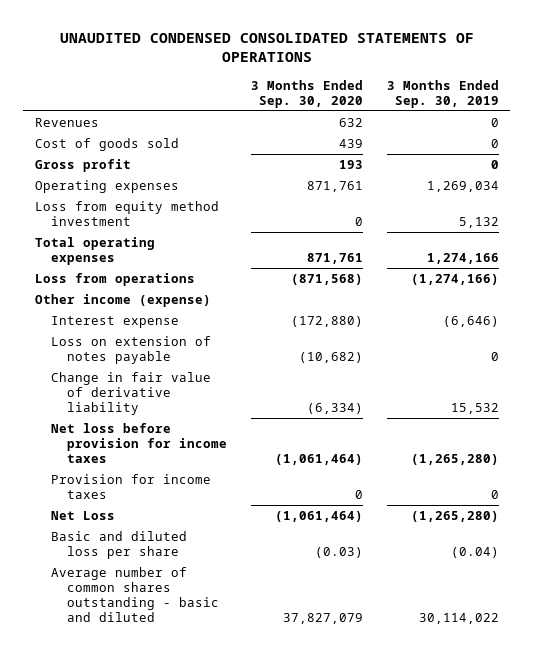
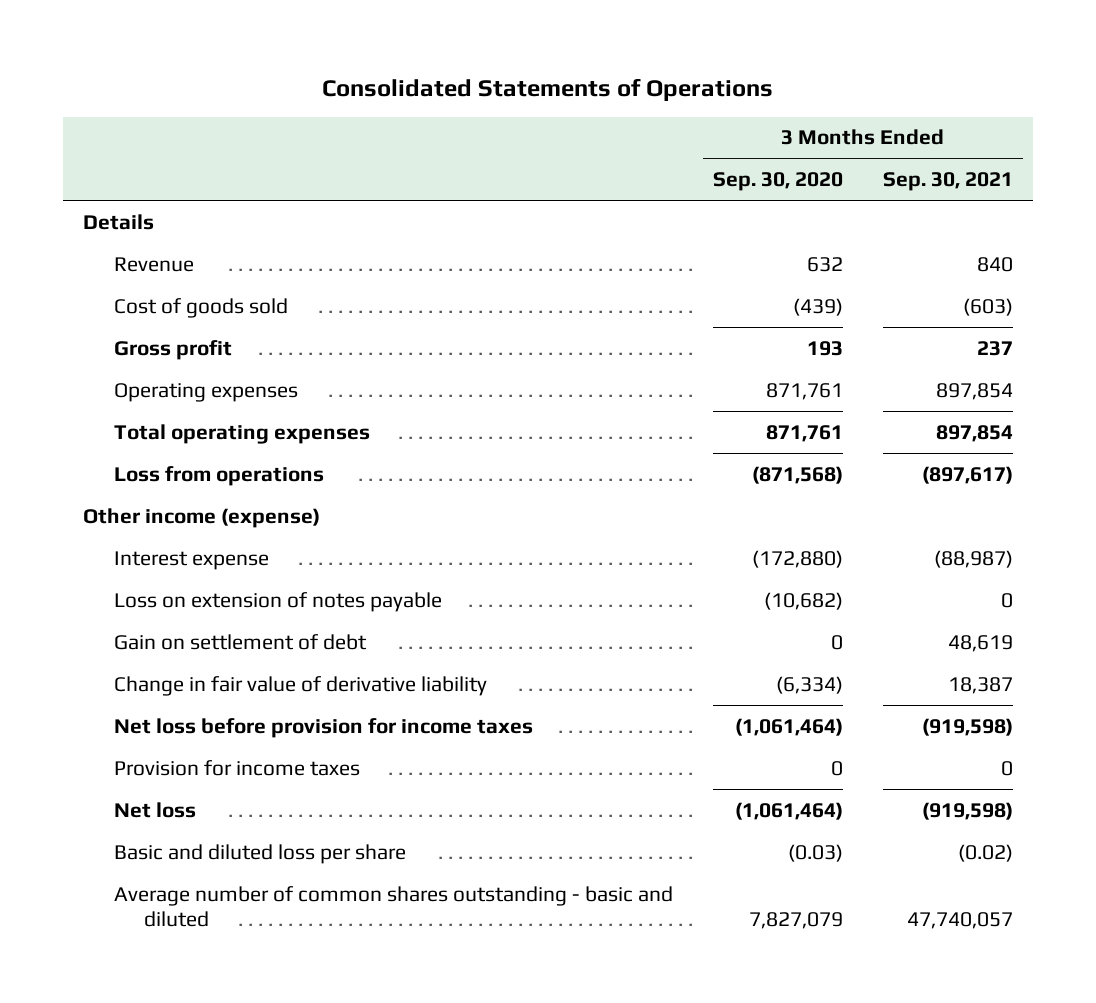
- UNAUDITED CONDENSED CONSOLIDATED STATEMENTS OF OPERATIONS
+ Consolidated Statements of Operations
- | 3 Months Ended Sep. 30, 2020 | 3 Months Ended Sep. 30, 2019
+ | 3 Months Ended Sep. 30, 2020 | 3 Months Ended Sep. 30, 2021
- Revenues | 632 | 0
- Cost of goods sold | 439 | 0
+ Details
+ Revenue | 632 | 840
+ Cost of goods sold | (439) | (603)
- Loss from equity method investment | 0 | 5,132
+ Gain on settlement of debt | 0 | 48,619
- Net Loss | (1,061,464) | (1,265,280)
+ Net loss | (1,061,464) | (919,598)
- Average number of common shares outstanding - basic and diluted | 37,827,079 | 30,114,022
+ Average number of common shares outstanding - basic and diluted | 7,827,079 | 47,740,057

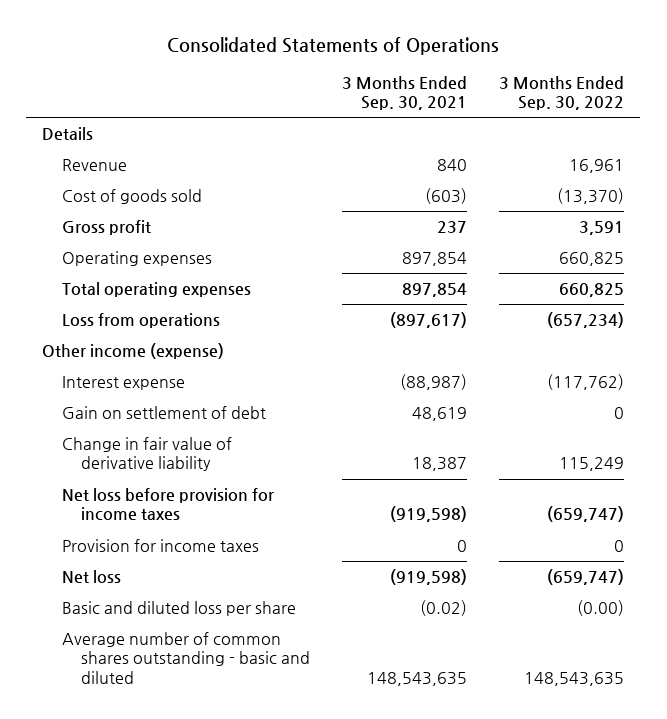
- | 3 Months Ended Sep. 30, 2020 | 3 Months Ended Sep. 30, 2021
+ | 3 Months Ended Sep. 30, 2021 | 3 Months Ended Sep. 30, 2022
- Loss on extension of notes payable | (10,682) | 0
- Average number of common shares outstanding - basic and diluted | 7,827,079 | 47,740,057
+ Average number of common shares outstanding - basic and diluted | 148,543,635 | 148,543,635

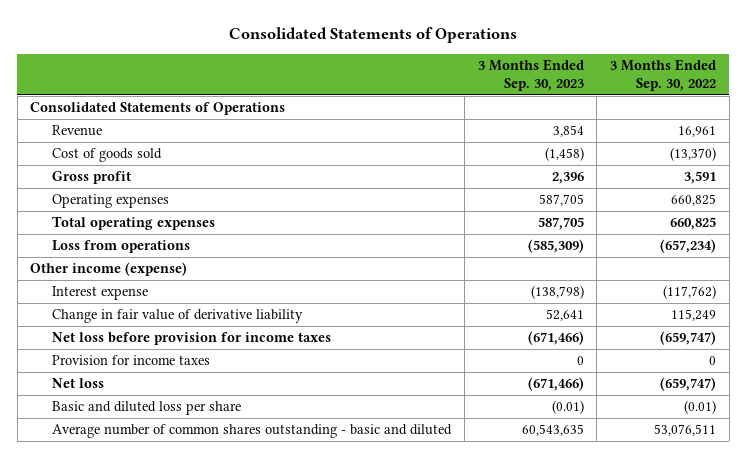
- | 3 Months Ended Sep. 30, 2021 | 3 Months Ended Sep. 30, 2022
+ | 3 Months Ended Sep. 30, 2023 | 3 Months Ended Sep. 30, 2022
- Details
+ Consolidated Statements of Operations
- Gain on settlement of debt | 48,619 | 0
- Basic and diluted loss per share | (0.02) | (0.00)
- Average number of common shares outstanding - basic and diluted | 148,543,635 | 148,543,635
+ Basic and diluted loss per share | (0.01) | (0.01)
+ Average number of common shares outstanding - basic and diluted | 60,543,635 | 53,076,511

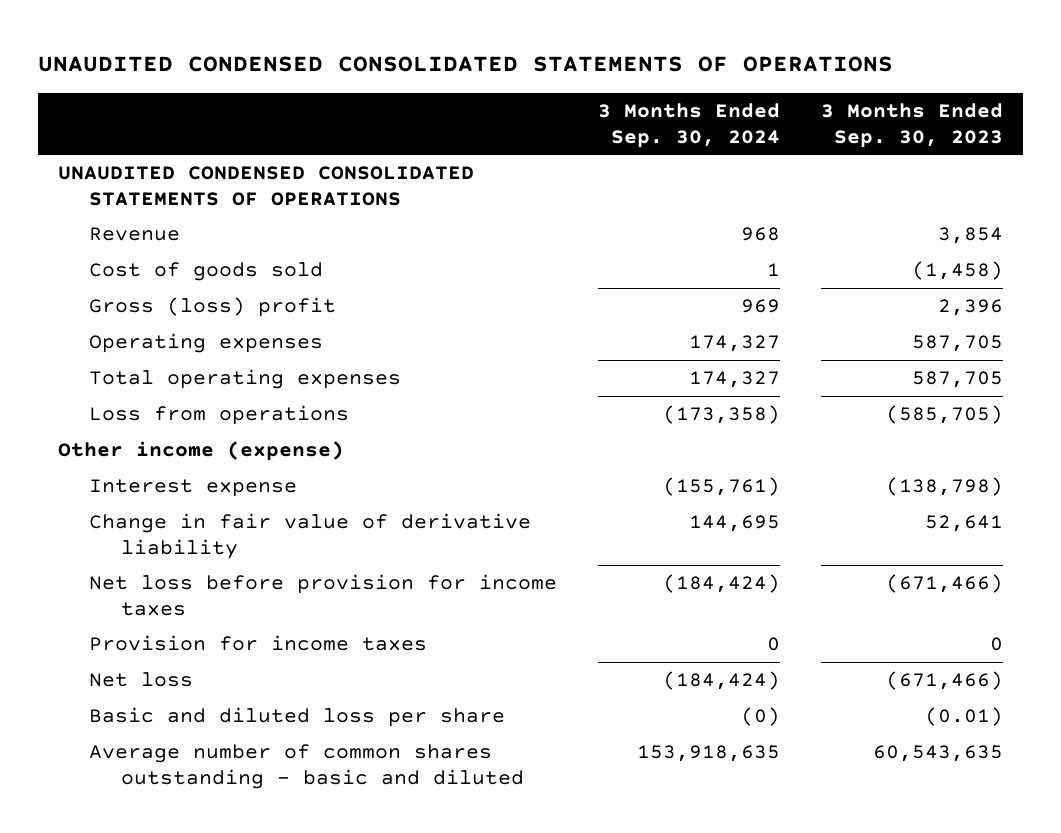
- Consolidated Statements of Operations
+ UNAUDITED CONDENSED CONSOLIDATED STATEMENTS OF OPERATIONS
- | 3 Months Ended Sep. 30, 2023 | 3 Months Ended Sep. 30, 2022
+ | 3 Months Ended Sep. 30, 2024 | 3 Months Ended Sep. 30, 2023
- Consolidated Statements of Operations
+ UNAUDITED CONDENSED CONSOLIDATED STATEMENTS OF OPERATIONS
- Gross profit | 2,396 | 3,591
+ Gross (loss) profit | 969 | 2,396
- Loss from operations | (585,309) | (657,234)
+ Loss from operations | (173,358) | (585,705)

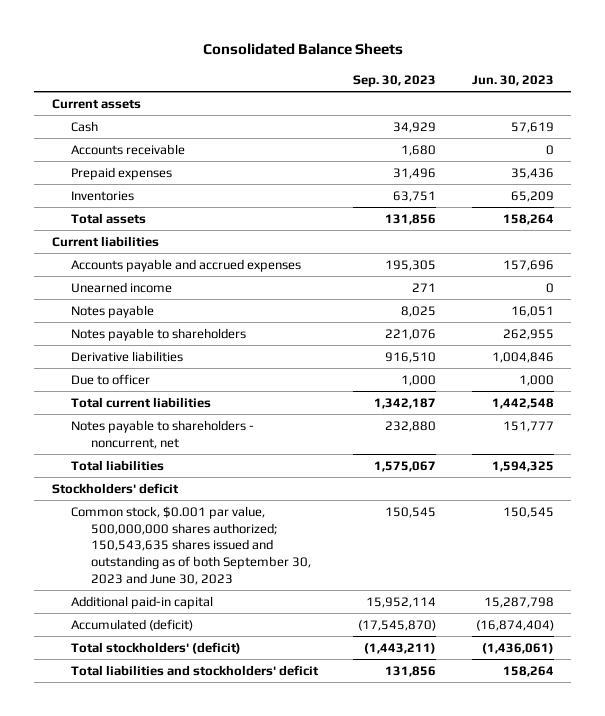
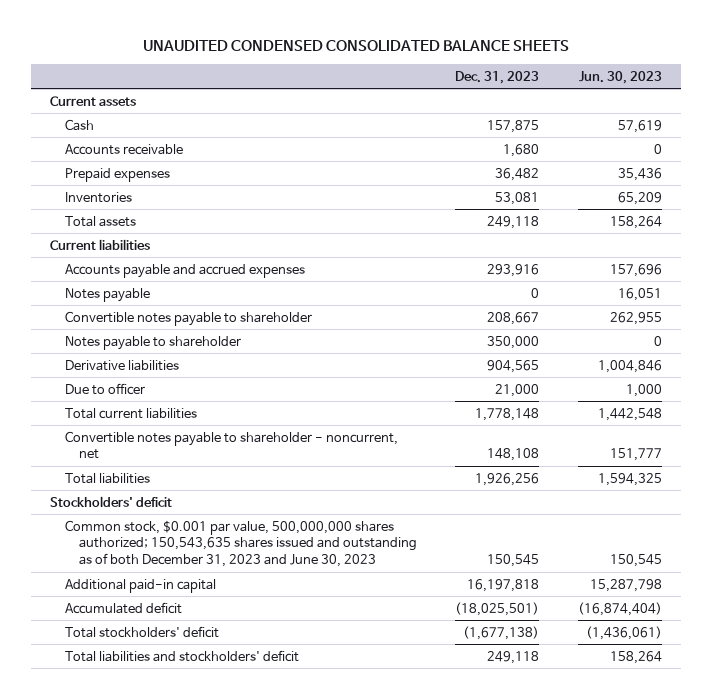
- Consolidated Balance Sheets
+ UNAUDITED CONDENSED CONSOLIDATED BALANCE SHEETS
- | Sep. 30, 2023 | Jun. 30, 2023
+ | Dec. 31, 2023 | Jun. 30, 2023
- Unearned income | 271 | 0
- Notes payable to shareholders | 221,076 | 262,955
+ Convertible notes payable to shareholder | 208,667 | 262,955
+ Notes payable to shareholder | 350,000 | 0
- Notes payable to shareholders - noncurrent, net | 232,880 | 151,777
+ Convertible notes payable to shareholder - noncurrent, net | 148,108 | 151,777
- Common stock, $0.001 par value, 500,000,000 shares authorized; 150,543,635 shares issued and outstanding as of both September 30, 2023 and June 30, 2023 | 150,545 | 150,545
+ Common stock, $0.001 par value, 500,000,000 shares authorized; 150,543,635 shares issued and outstanding as of both December 31, 2023 and June 30, 2023 | 150,545 | 150,545
- Accumulated (deficit) | (17,545,870) | (16,874,404)
- Total stockholders' (deficit) | (1,443,211) | (1,436,061)
+ Accumulated deficit | (18,025,501) | (16,874,404)
+ Total stockholders' deficit | (1,677,138) | (1,436,061)

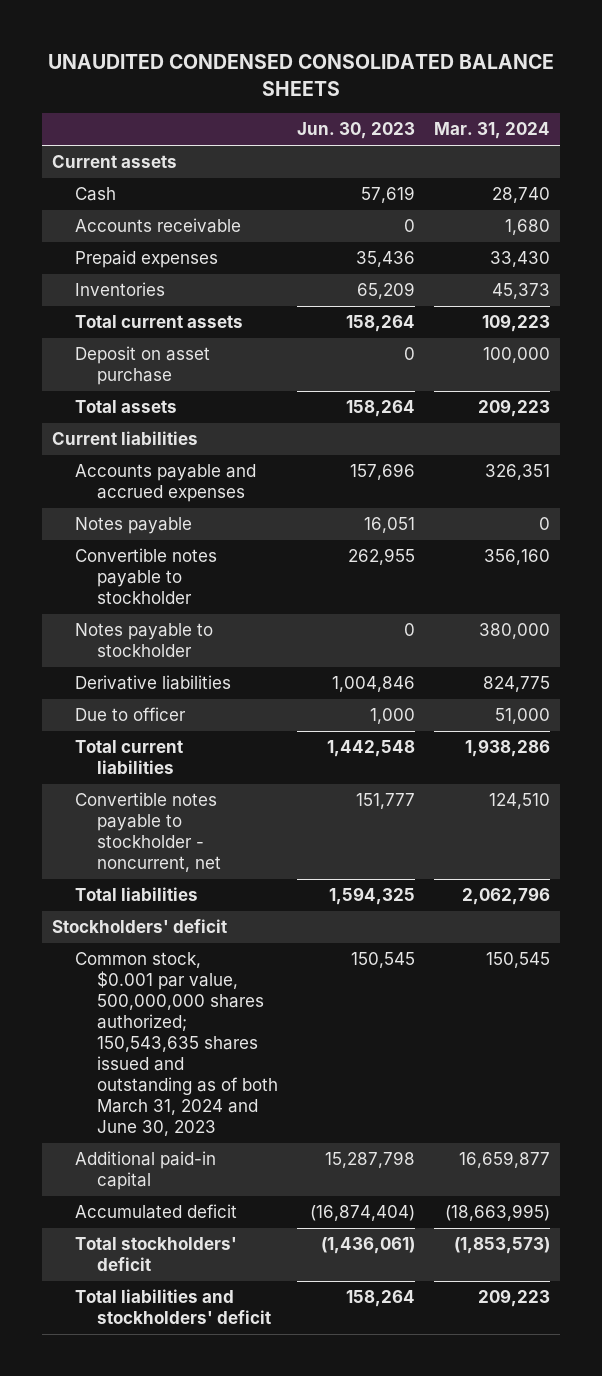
- | Dec. 31, 2023 | Jun. 30, 2023
+ | Jun. 30, 2023 | Mar. 31, 2024
+ Total current assets | 158,264 | 109,223
+ Deposit on asset purchase | 0 | 100,000
- Convertible notes payable to shareholder | 208,667 | 262,955
- Notes payable to shareholder | 350,000 | 0
+ Convertible notes payable to stockholder | 262,955 | 356,160
+ Notes payable to stockholder | 0 | 380,000
- Convertible notes payable to shareholder - noncurrent, net | 148,108 | 151,777
+ Convertible notes payable to stockholder - noncurrent, net | 151,777 | 124,510
- Common stock, $0.001 par value, 500,000,000 shares authorized; 150,543,635 shares issued and outstanding as of both December 31, 2023 and June 30, 2023 | 150,545 | 150,545
+ Common stock, $0.001 par value, 500,000,000 shares authorized; 150,543,635 shares issued and outstanding as of both March 31, 2024 and June 30, 2023 | 150,545 | 150,545

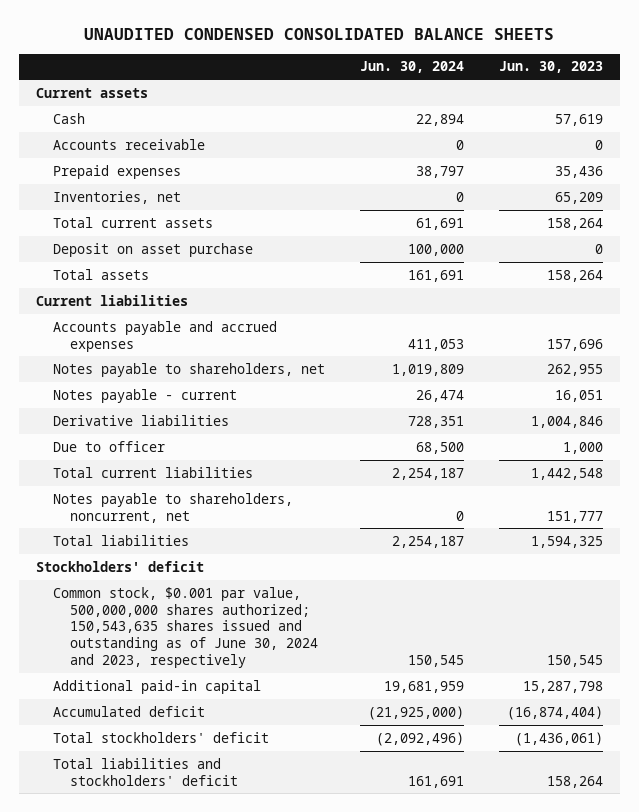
- | Jun. 30, 2023 | Mar. 31, 2024
+ | Jun. 30, 2024 | Jun. 30, 2023
- Inventories | 65,209 | 45,373
+ Inventories, net | 0 | 65,209
- Notes payable | 16,051 | 0
- Convertible notes payable to stockholder | 262,955 | 356,160
- Notes payable to stockholder | 0 | 380,000
+ Notes payable to shareholders, net | 1,019,809 | 262,955
+ Notes payable - current | 26,474 | 16,051
- Convertible notes payable to stockholder - noncurrent, net | 151,777 | 124,510
+ Notes payable to shareholders, noncurrent, net | 0 | 151,777
- Common stock, $0.001 par value, 500,000,000 shares authorized; 150,543,635 shares issued and outstanding as of both March 31, 2024 and June 30, 2023 | 150,545 | 150,545
+ Common stock, $0.001 par value, 500,000,000 shares authorized; 150,543,635 shares issued and outstanding as of June 30, 2024 and 2023, respectively | 150,545 | 150,545

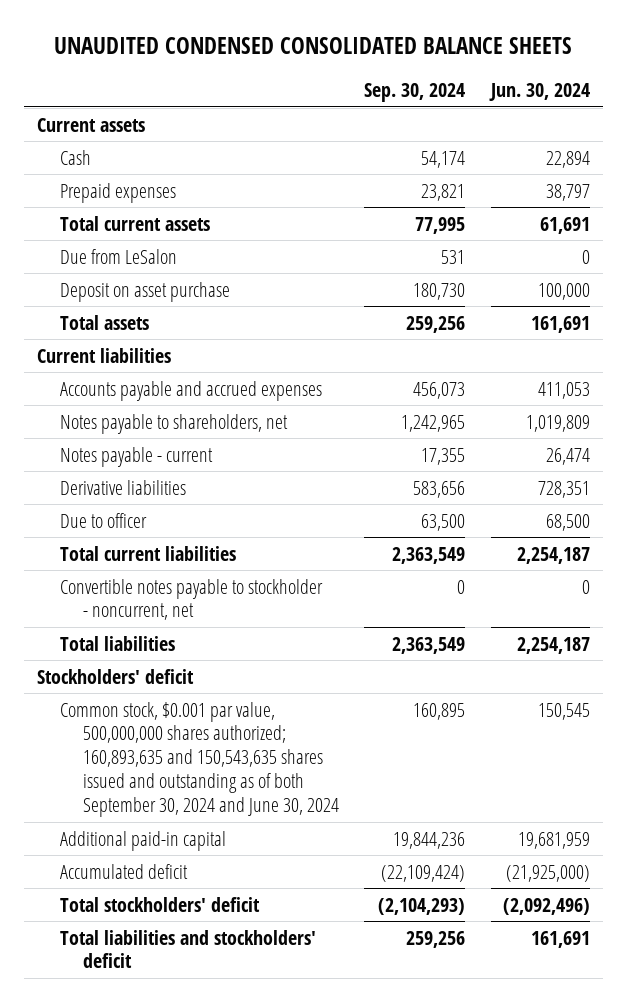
- | Jun. 30, 2024 | Jun. 30, 2023
+ | Sep. 30, 2024 | Jun. 30, 2024
- Accounts receivable | 0 | 0
- Inventories, net | 0 | 65,209
+ Due from LeSalon | 531 | 0
- Notes payable to shareholders, noncurrent, net | 0 | 151,777
+ Convertible notes payable to stockholder - noncurrent, net | 0 | 0
- Common stock, $0.001 par value, 500,000,000 shares authorized; 150,543,635 shares issued and outstanding as of June 30, 2024 and 2023, respectively | 150,545 | 150,545
+ Common stock, $0.001 par value, 500,000,000 shares authorized; 160,893,635 and 150,543,635 shares issued and outstanding as of both September 30, 2024 and June 30, 2024 | 160,895 | 150,545

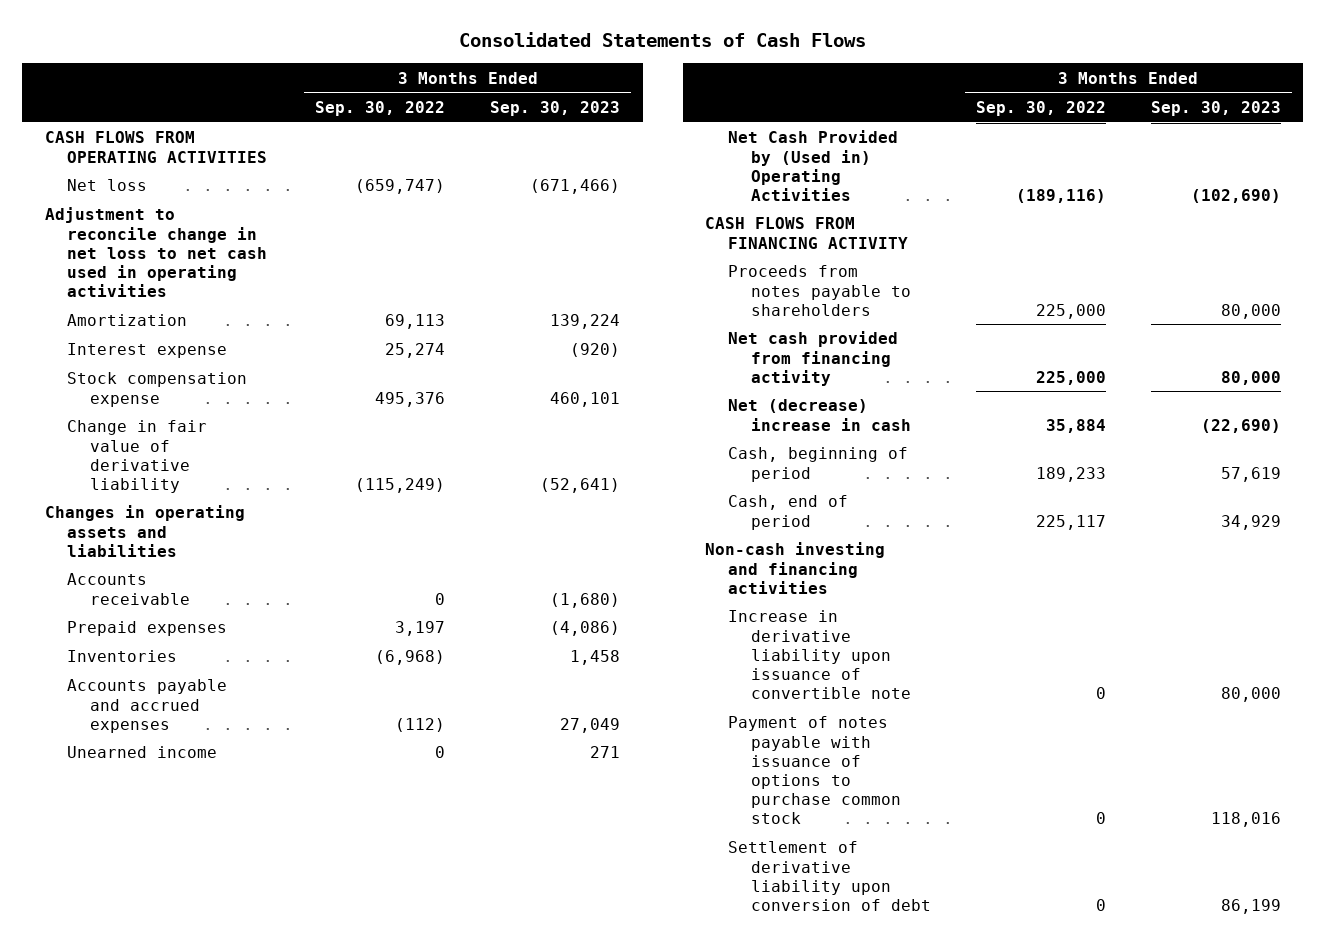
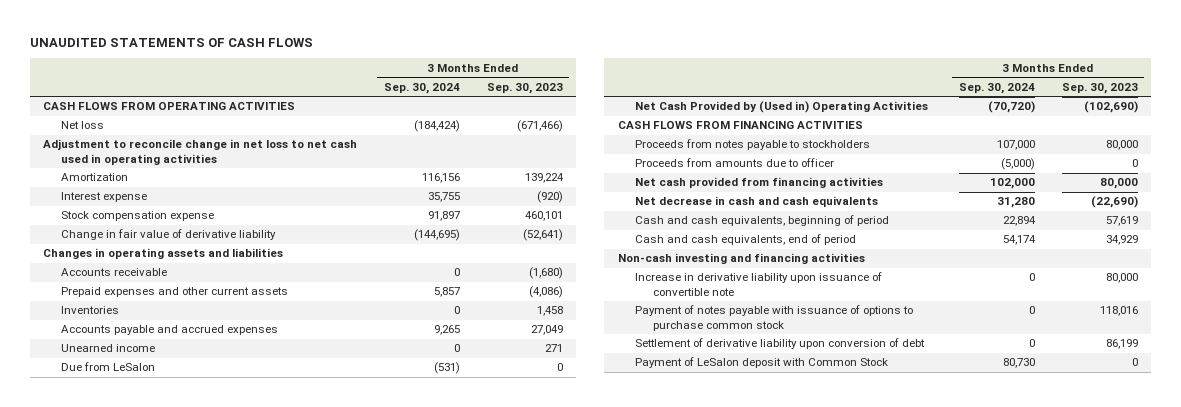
- Consolidated Statements of Cash Flows
+ UNAUDITED STATEMENTS OF CASH FLOWS
- | 3 Months Ended Sep. 30, 2022 | 3 Months Ended Sep. 30, 2023
+ | 3 Months Ended Sep. 30, 2024 | 3 Months Ended Sep. 30, 2023
- Prepaid expenses | 3,197 | (4,086)
+ Prepaid expenses and other current assets | 5,857 | (4,086)
+ Due from LeSalon | (531) | 0
- CASH FLOWS FROM FINANCING ACTIVITY
- Proceeds from notes payable to shareholders | 225,000 | 80,000
- Net cash provided from financing activity | 225,000 | 80,000
- Net (decrease) increase in cash | 35,884 | (22,690)
- Cash, beginning of period | 189,233 | 57,619
- Cash, end of period | 225,117 | 34,929
+ CASH FLOWS FROM FINANCING ACTIVITIES
+ Proceeds from notes payable to stockholders | 107,000 | 80,000
+ Proceeds from amounts due to officer | (5,000) | 0
+ Net cash provided from financing activities | 102,000 | 80,000
+ Net decrease in cash and cash equivalents | 31,280 | (22,690)
+ Cash and cash equivalents, beginning of period | 22,894 | 57,619
+ Cash and cash equivalents, end of period | 54,174 | 34,929
+ Payment of LeSalon deposit with Common Stock | 80,730 | 0

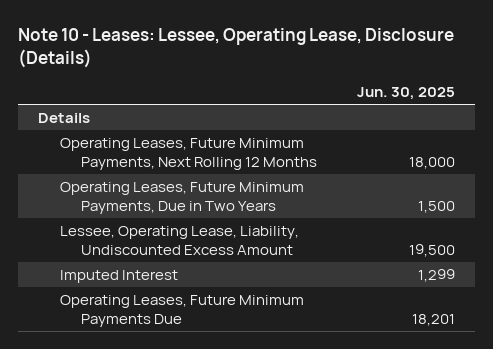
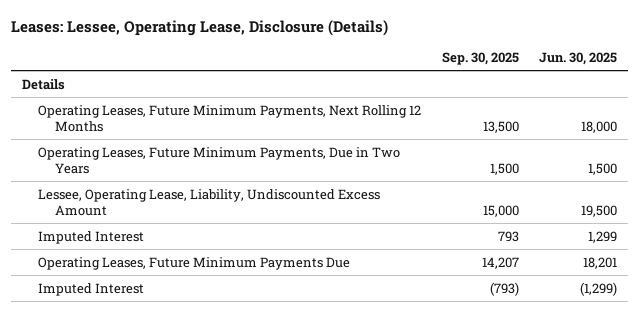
- Note 10 - Leases: Lessee, Operating Lease, Disclosure (Details)
+ Leases: Lessee, Operating Lease, Disclosure (Details)
- | Jun. 30, 2025
+ | Sep. 30, 2025 | Jun. 30, 2025
+ Imputed Interest | (793) | (1,299)

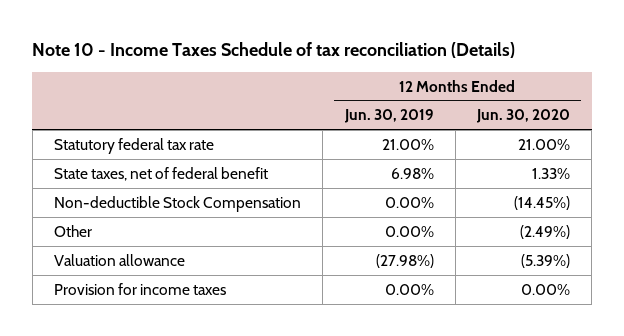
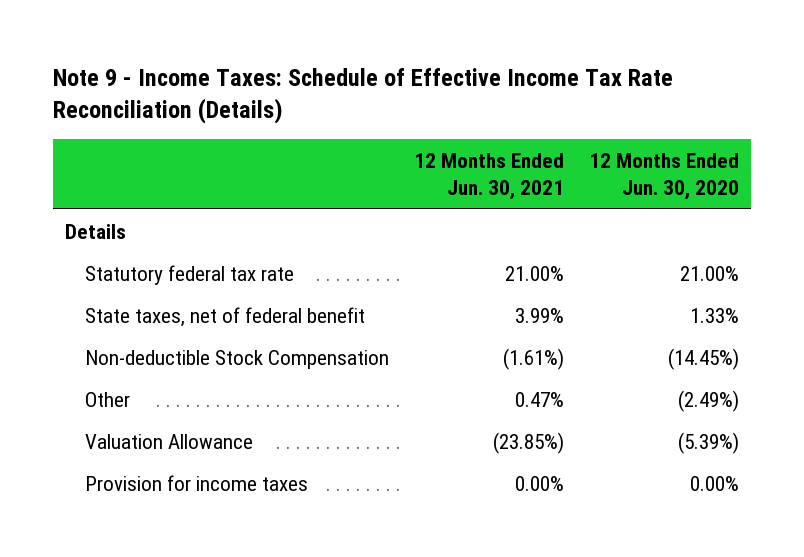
- Note 10 - Income Taxes Schedule of tax reconciliation (Details)
+ Note 9 - Income Taxes: Schedule of Effective Income Tax Rate Reconciliation (Details)
- | 12 Months Ended Jun. 30, 2019 | 12 Months Ended Jun. 30, 2020
+ | 12 Months Ended Jun. 30, 2021 | 12 Months Ended Jun. 30, 2020
+ Details
- Valuation allowance | (27.98%) | (5.39%)
+ Valuation Allowance | (23.85%) | (5.39%)

